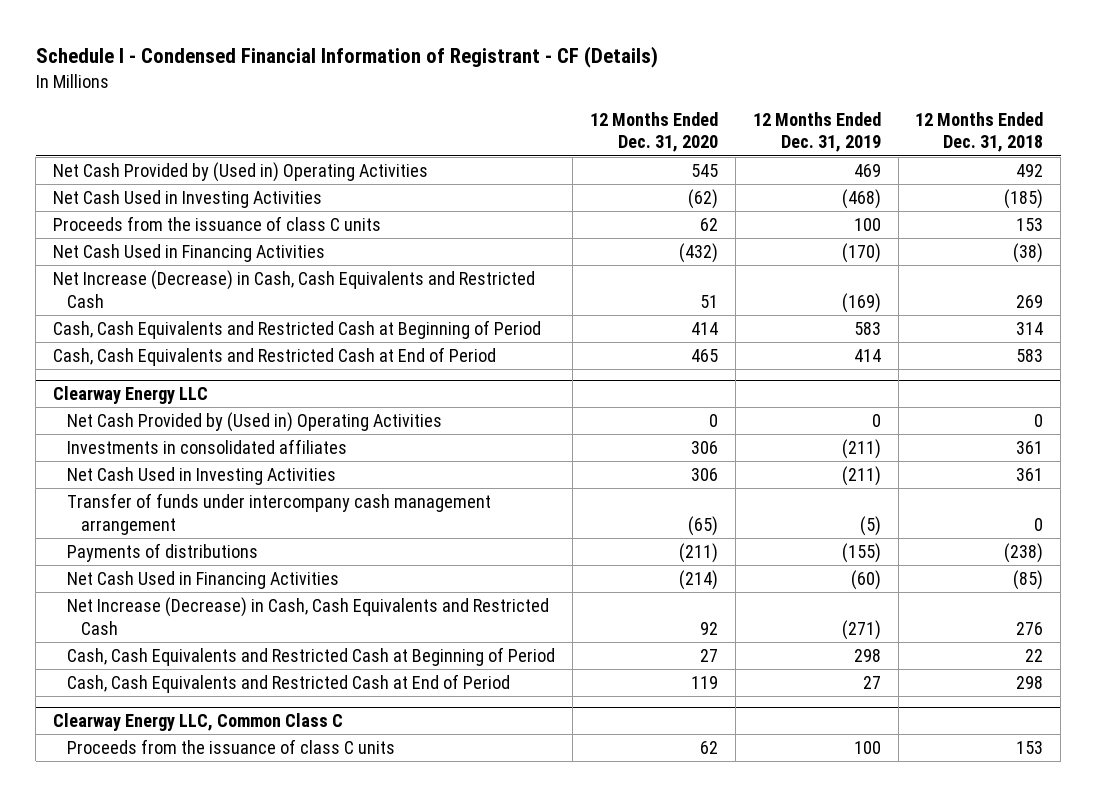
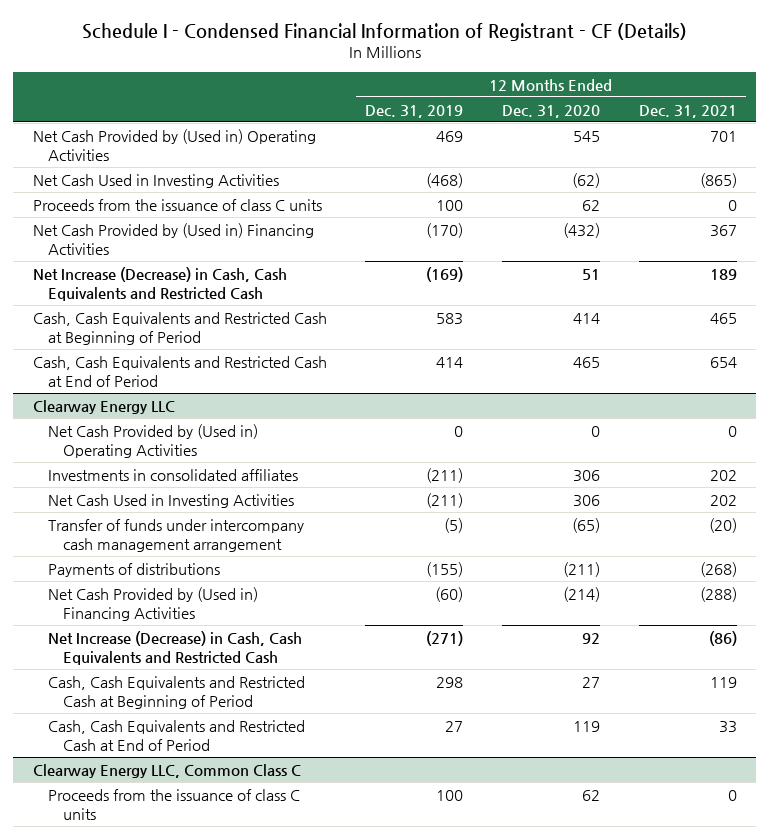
- | 12 Months Ended Dec. 31, 2020 | 12 Months Ended Dec. 31, 2019 | 12 Months Ended Dec. 31, 2018
+ | 12 Months Ended Dec. 31, 2019 | 12 Months Ended Dec. 31, 2020 | 12 Months Ended Dec. 31, 2021
- Net Cash Used in Financing Activities | (432) | (170) | (38)
+ Net Cash Provided by (Used in) Financing Activities | (170) | (432) | 367
@ Clearway Energy LLC
- Net Cash Used in Financing Activities | (214) | (60) | (85)
+ Net Cash Provided by (Used in) Financing Activities | (60) | (214) | (288)

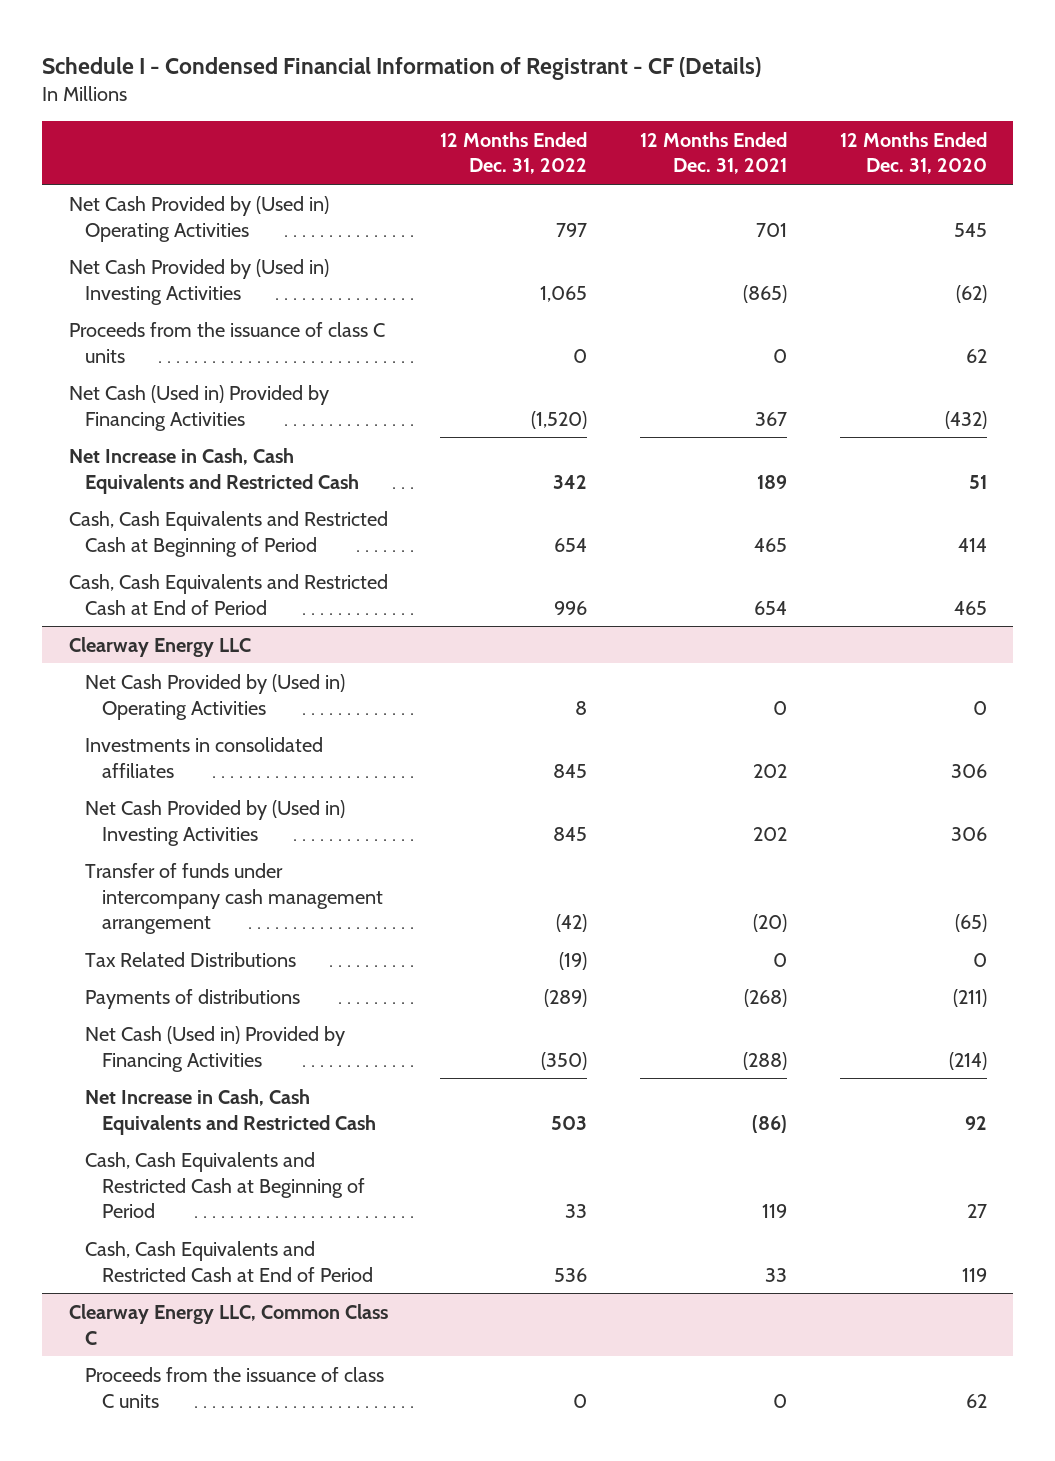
- | 12 Months Ended Dec. 31, 2019 | 12 Months Ended Dec. 31, 2020 | 12 Months Ended Dec. 31, 2021
+ | 12 Months Ended Dec. 31, 2022 | 12 Months Ended Dec. 31, 2021 | 12 Months Ended Dec. 31, 2020
- Net Cash Used in Investing Activities | (468) | (62) | (865)
+ Net Cash Provided by (Used in) Investing Activities | 1,065 | (865) | (62)
- Net Cash Provided by (Used in) Financing Activities | (170) | (432) | 367
- Net Increase (Decrease) in Cash, Cash Equivalents and Restricted Cash | (169) | 51 | 189
+ Net Cash (Used in) Provided by Financing Activities | (1,520) | 367 | (432)
+ Net Increase in Cash, Cash Equivalents and Restricted Cash | 342 | 189 | 51
@ Clearway Energy LLC
- Net Cash Used in Investing Activities | (211) | 306 | 202
+ Net Cash Provided by (Used in) Investing Activities | 845 | 202 | 306
+ Tax Related Distributions | (19) | 0 | 0
- Net Cash Provided by (Used in) Financing Activities | (60) | (214) | (288)
- Net Increase (Decrease) in Cash, Cash Equivalents and Restricted Cash | (271) | 92 | (86)
+ Net Cash (Used in) Provided by Financing Activities | (350) | (288) | (214)
+ Net Increase in Cash, Cash Equivalents and Restricted Cash | 503 | (86) | 92

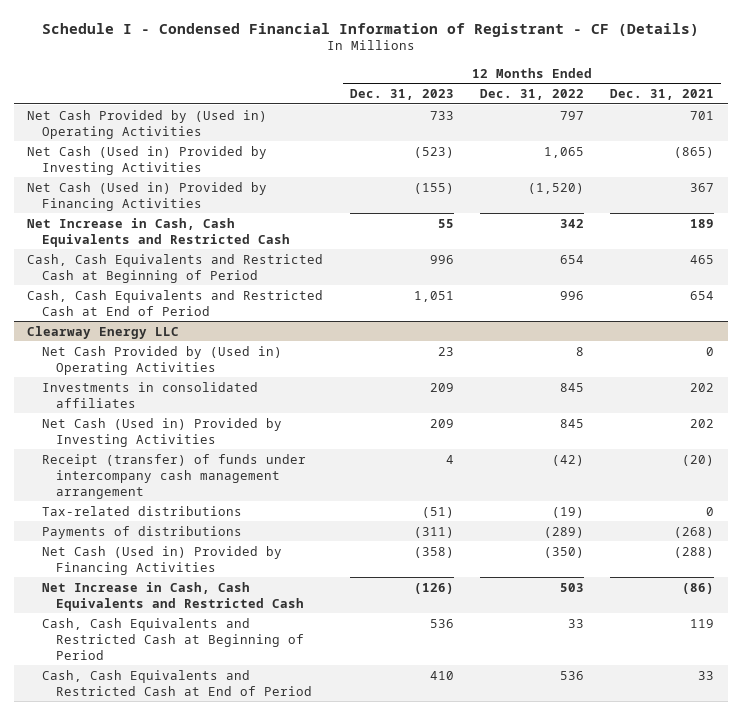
- | 12 Months Ended Dec. 31, 2022 | 12 Months Ended Dec. 31, 2021 | 12 Months Ended Dec. 31, 2020
+ | 12 Months Ended Dec. 31, 2023 | 12 Months Ended Dec. 31, 2022 | 12 Months Ended Dec. 31, 2021
- Net Cash Provided by (Used in) Investing Activities | 1,065 | (865) | (62)
- Proceeds from the issuance of class C units | 0 | 0 | 62
+ Net Cash (Used in) Provided by Investing Activities | (523) | 1,065 | (865)
@ Clearway Energy LLC
- Net Cash Provided by (Used in) Investing Activities | 845 | 202 | 306
- Transfer of funds under intercompany cash management arrangement | (42) | (20) | (65)
- Tax Related Distributions | (19) | 0 | 0
+ Net Cash (Used in) Provided by Investing Activities | 209 | 845 | 202
+ Receipt (transfer) of funds under intercompany cash management arrangement | 4 | (42) | (20)
+ Tax-related distributions | (51) | (19) | 0
- Clearway Energy LLC, Common Class C
- Proceeds from the issuance of class C units | 0 | 0 | 62

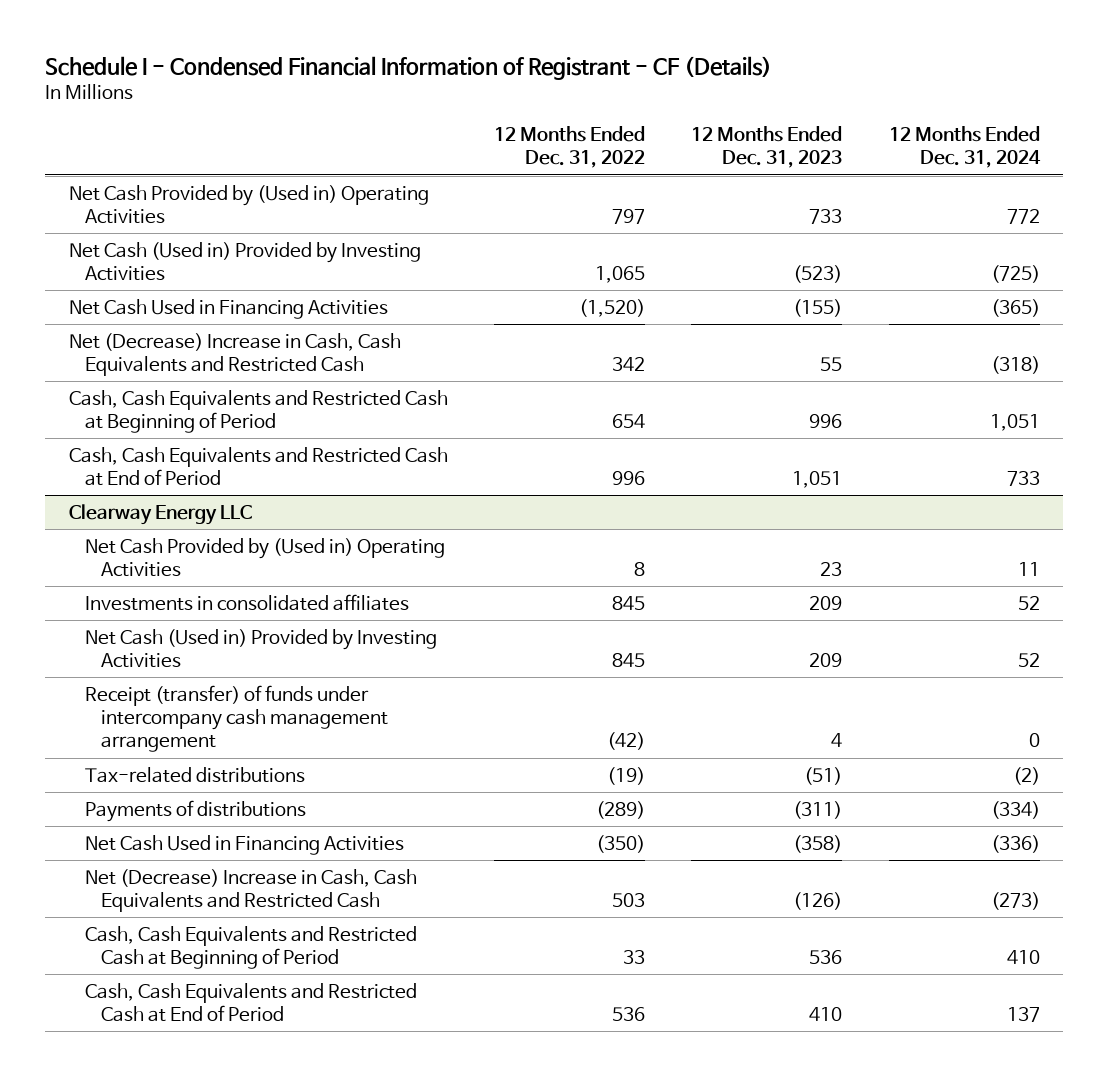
- | 12 Months Ended Dec. 31, 2023 | 12 Months Ended Dec. 31, 2022 | 12 Months Ended Dec. 31, 2021
+ | 12 Months Ended Dec. 31, 2022 | 12 Months Ended Dec. 31, 2023 | 12 Months Ended Dec. 31, 2024
- Net Cash (Used in) Provided by Financing Activities | (155) | (1,520) | 367
- Net Increase in Cash, Cash Equivalents and Restricted Cash | 55 | 342 | 189
+ Net Cash Used in Financing Activities | (1,520) | (155) | (365)
+ Net (Decrease) Increase in Cash, Cash Equivalents and Restricted Cash | 342 | 55 | (318)
@ Clearway Energy LLC
- Net Cash (Used in) Provided by Financing Activities | (358) | (350) | (288)
- Net Increase in Cash, Cash Equivalents and Restricted Cash | (126) | 503 | (86)
+ Net Cash Used in Financing Activities | (350) | (358) | (336)
+ Net (Decrease) Increase in Cash, Cash Equivalents and Restricted Cash | 503 | (126) | (273)

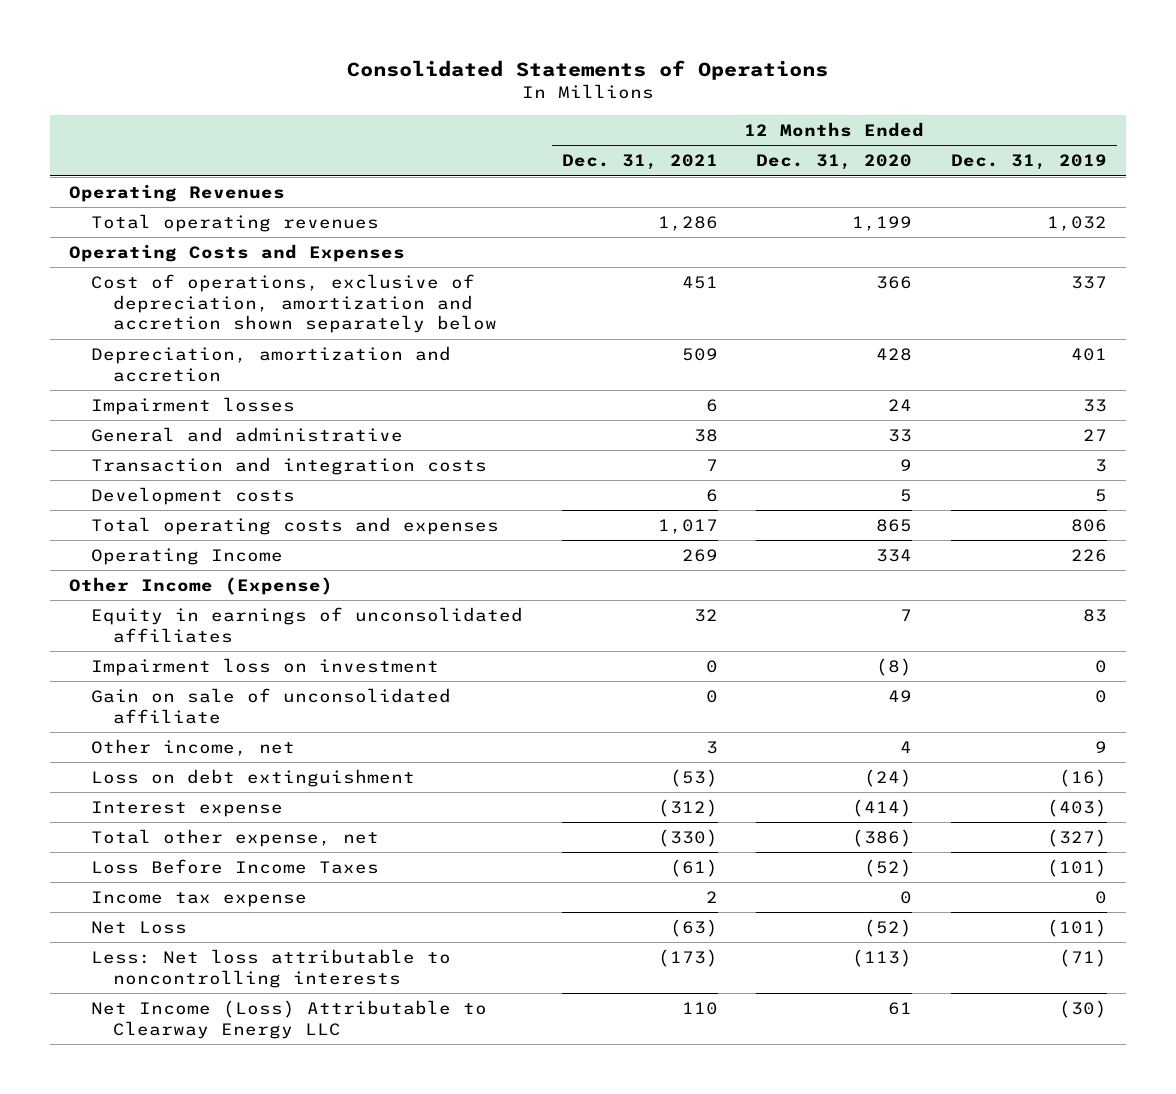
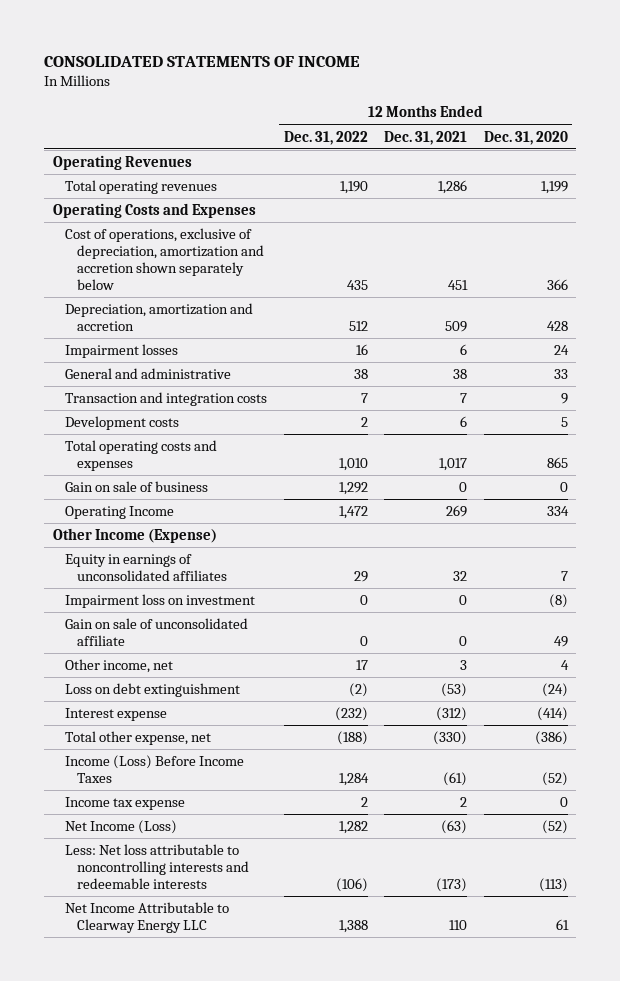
- Consolidated Statements of Operations
+ CONSOLIDATED STATEMENTS OF INCOME
- | 12 Months Ended Dec. 31, 2021 | 12 Months Ended Dec. 31, 2020 | 12 Months Ended Dec. 31, 2019
+ | 12 Months Ended Dec. 31, 2022 | 12 Months Ended Dec. 31, 2021 | 12 Months Ended Dec. 31, 2020
+ Gain on sale of business | 1,292 | 0 | 0
- Loss Before Income Taxes | (61) | (52) | (101)
+ Income (Loss) Before Income Taxes | 1,284 | (61) | (52)
- Net Loss | (63) | (52) | (101)
- Less: Net loss attributable to noncontrolling interests | (173) | (113) | (71)
- Net Income (Loss) Attributable to Clearway Energy LLC | 110 | 61 | (30)
+ Net Income (Loss) | 1,282 | (63) | (52)
+ Less: Net loss attributable to noncontrolling interests and redeemable interests | (106) | (173) | (113)
+ Net Income Attributable to Clearway Energy LLC | 1,388 | 110 | 61

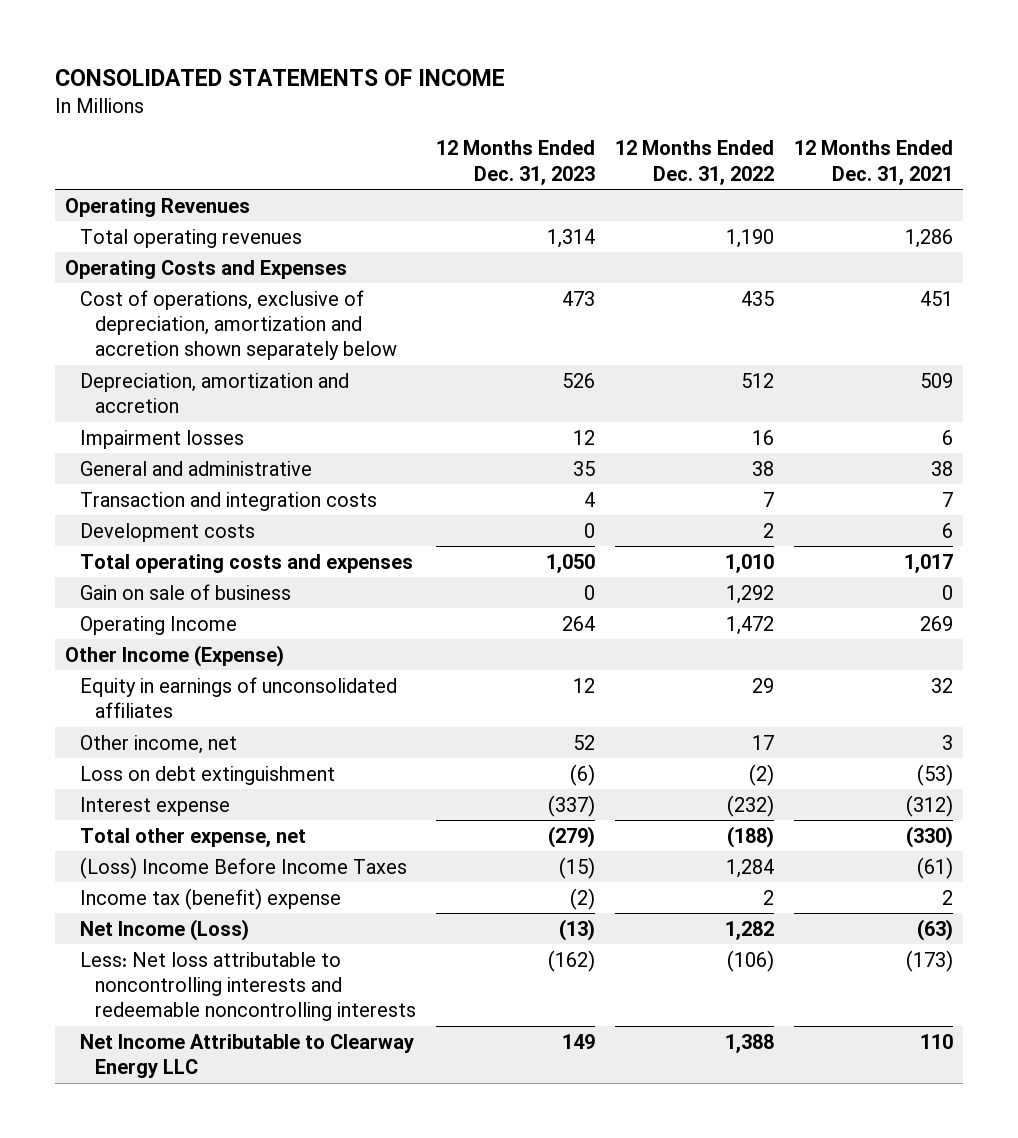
- | 12 Months Ended Dec. 31, 2022 | 12 Months Ended Dec. 31, 2021 | 12 Months Ended Dec. 31, 2020
+ | 12 Months Ended Dec. 31, 2023 | 12 Months Ended Dec. 31, 2022 | 12 Months Ended Dec. 31, 2021
- Impairment loss on investment | 0 | 0 | (8)
- Gain on sale of unconsolidated affiliate | 0 | 0 | 49
- Income (Loss) Before Income Taxes | 1,284 | (61) | (52)
- Income tax expense | 2 | 2 | 0
+ (Loss) Income Before Income Taxes | (15) | 1,284 | (61)
+ Income tax (benefit) expense | (2) | 2 | 2
- Less: Net loss attributable to noncontrolling interests and redeemable interests | (106) | (173) | (113)
+ Less: Net loss attributable to noncontrolling interests and redeemable noncontrolling interests | (162) | (106) | (173)

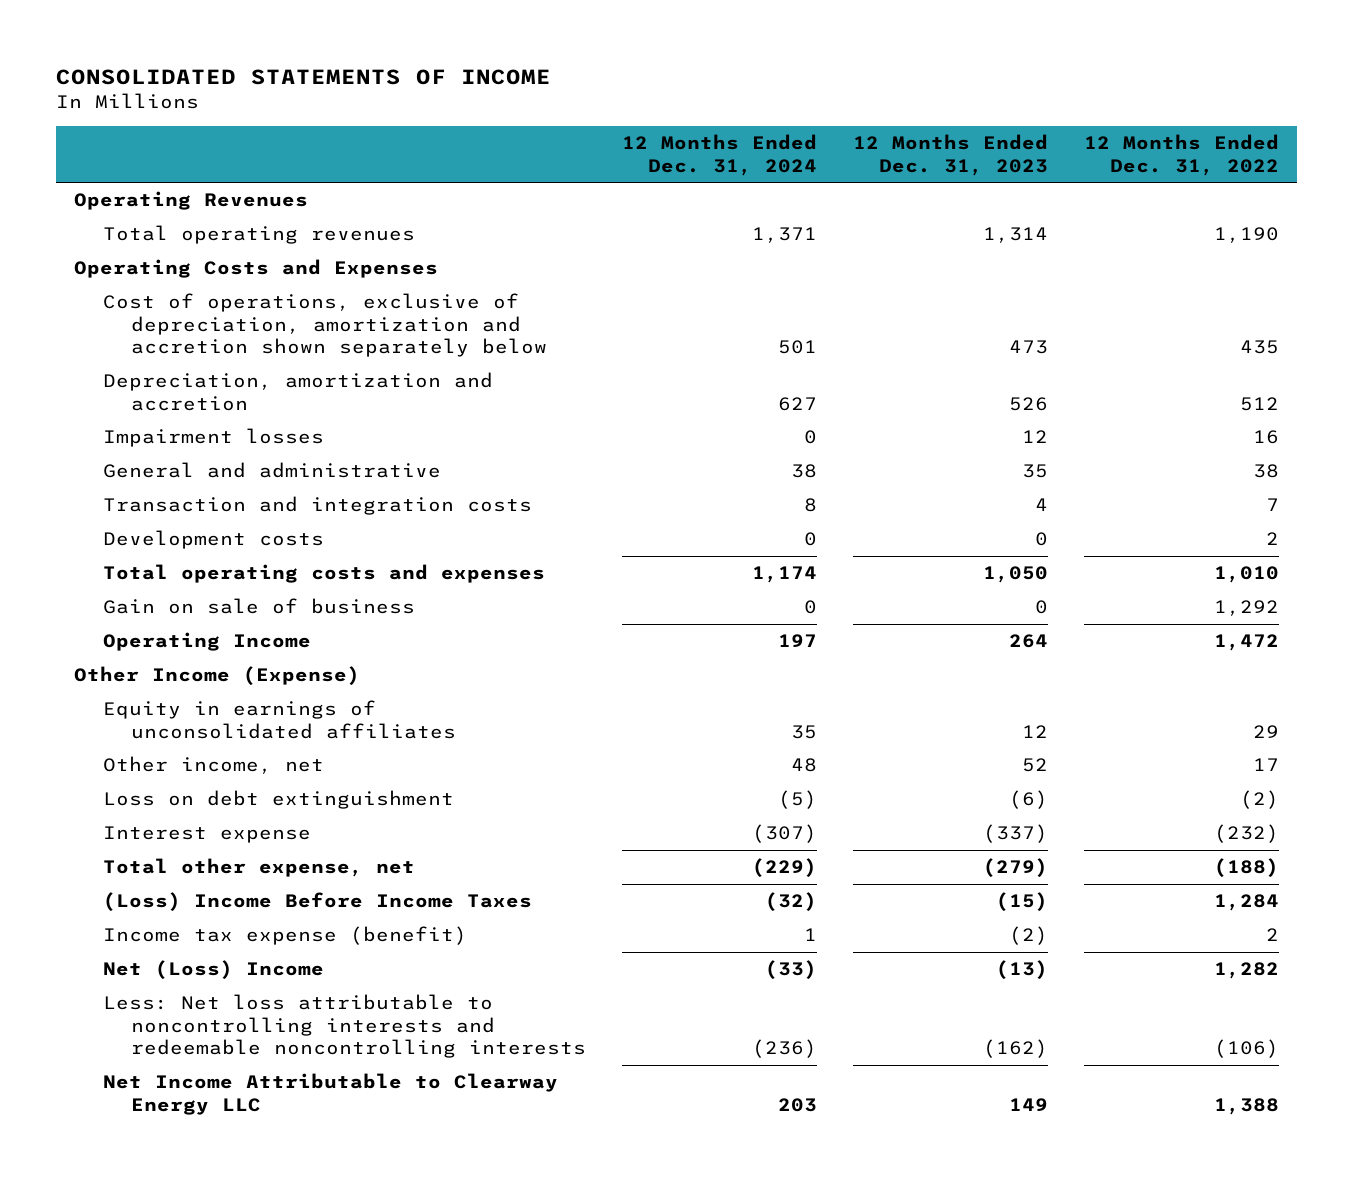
- | 12 Months Ended Dec. 31, 2023 | 12 Months Ended Dec. 31, 2022 | 12 Months Ended Dec. 31, 2021
+ | 12 Months Ended Dec. 31, 2024 | 12 Months Ended Dec. 31, 2023 | 12 Months Ended Dec. 31, 2022
- Income tax (benefit) expense | (2) | 2 | 2
- Net Income (Loss) | (13) | 1,282 | (63)
+ Income tax expense (benefit) | 1 | (2) | 2
+ Net (Loss) Income | (33) | (13) | 1,282

